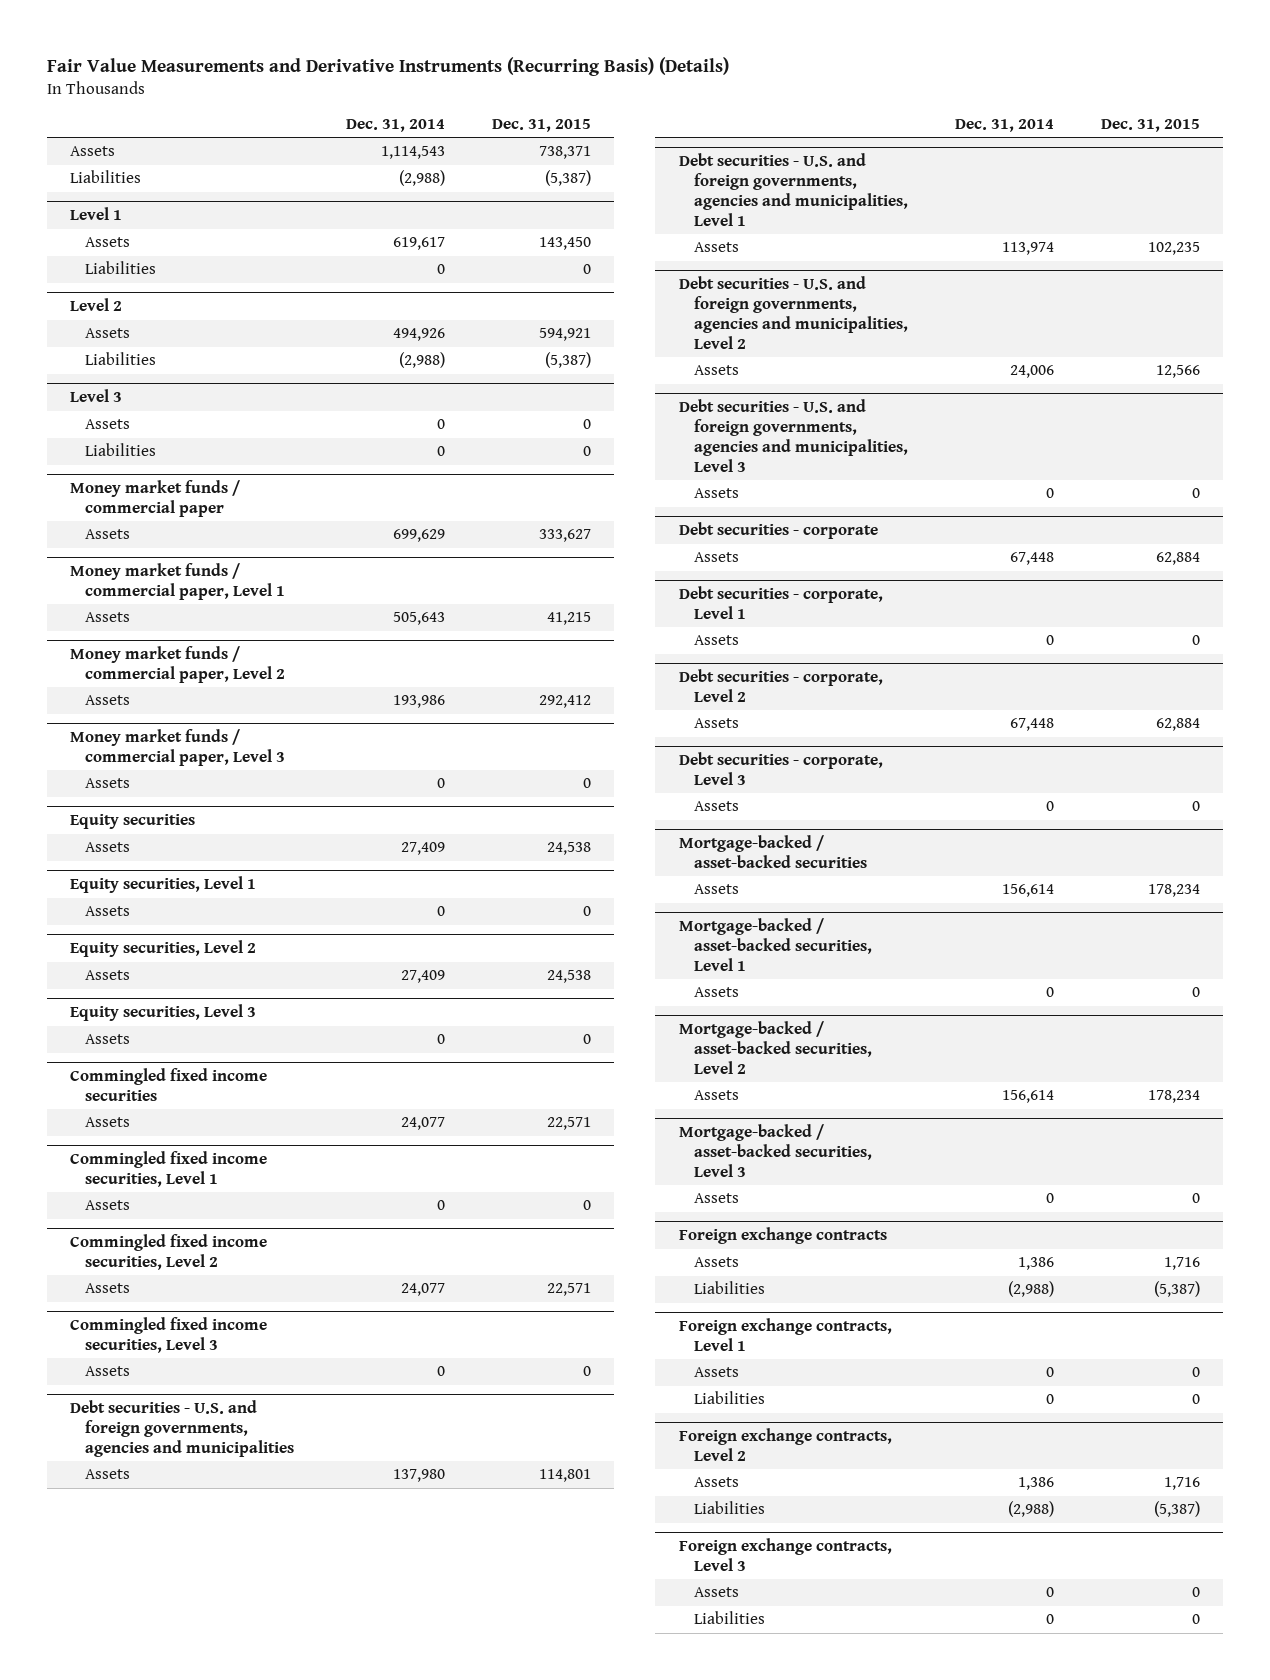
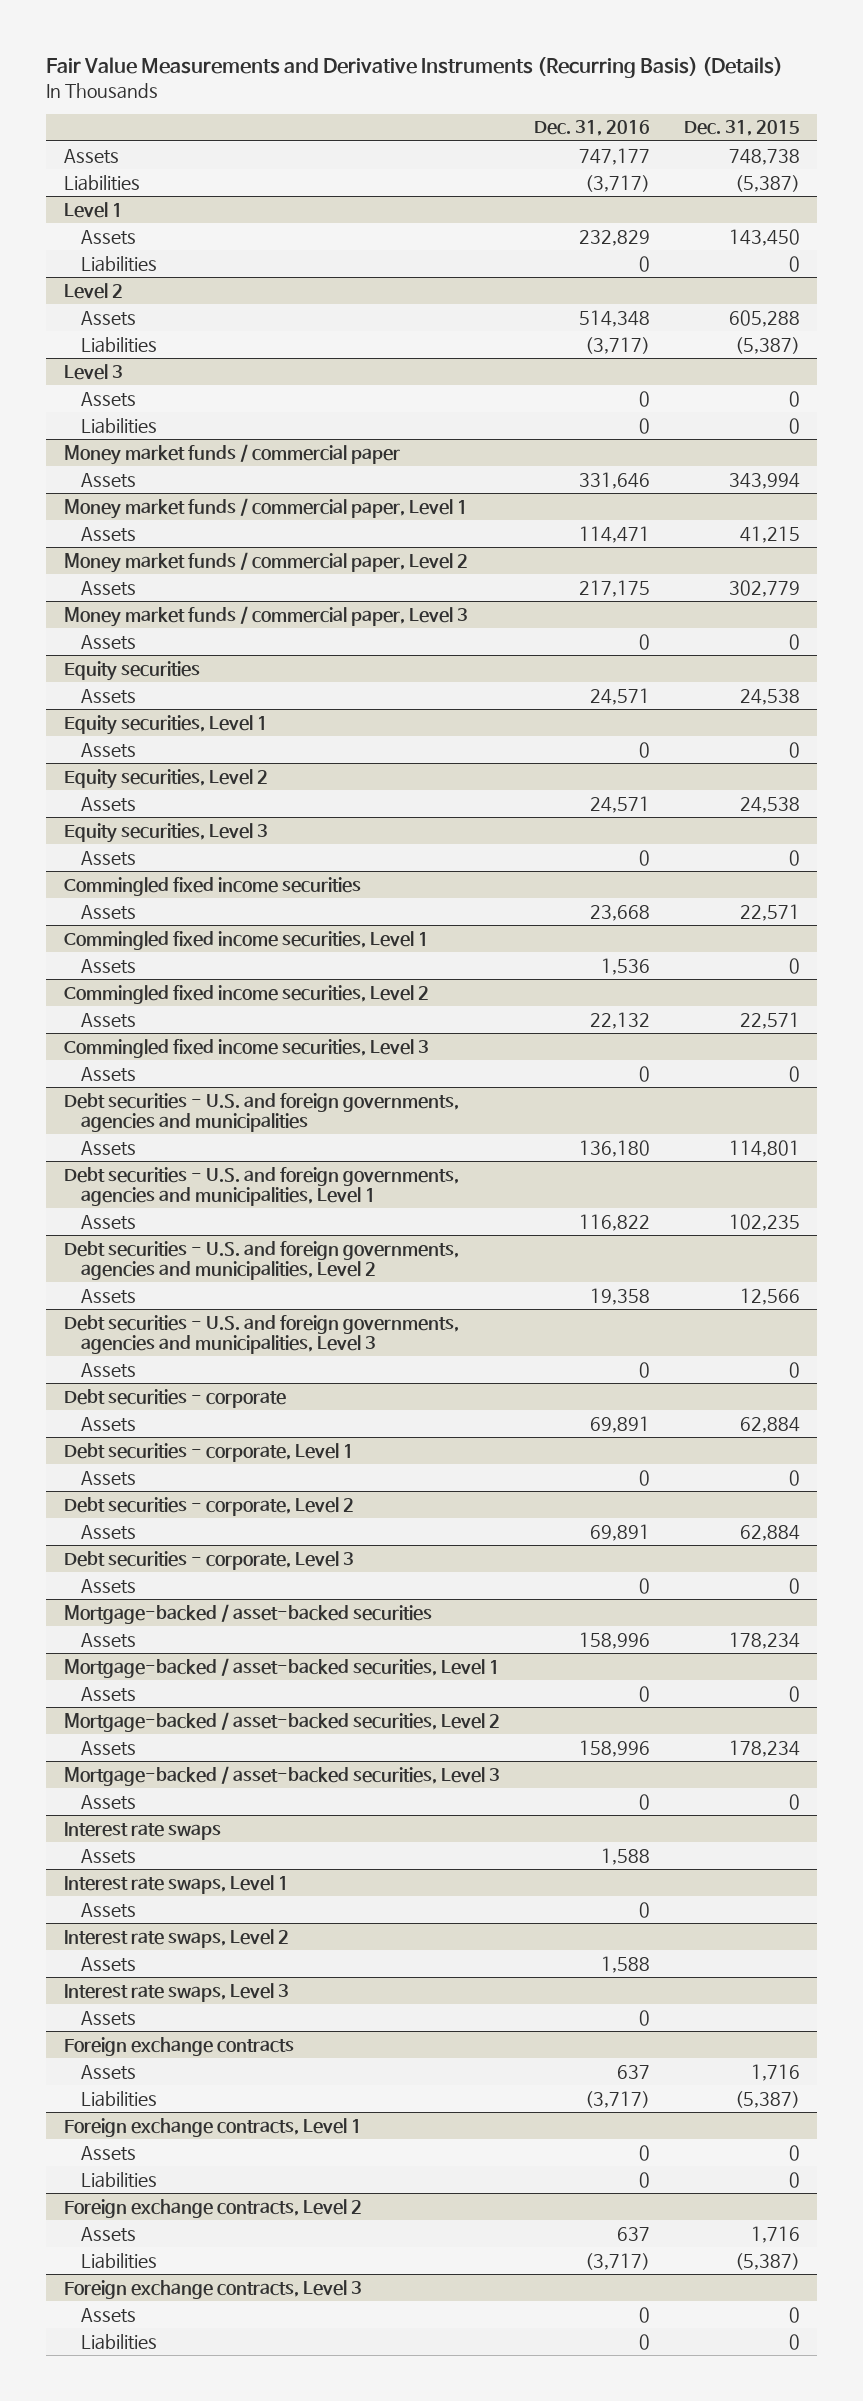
- | Dec. 31, 2014 | Dec. 31, 2015
+ | Dec. 31, 2016 | Dec. 31, 2015
- Assets | 1,114,543 | 738,371
+ Assets | 747,177 | 748,738
@ Level 2
- Assets | 494,926 | 594,921
+ Assets | 514,348 | 605,288
@ Money market funds / commercial paper
- Assets | 699,629 | 333,627
+ Assets | 331,646 | 343,994
@ Money market funds / commercial paper, Level 2
- Assets | 193,986 | 292,412
+ Assets | 217,175 | 302,779
+ Interest rate swaps
+ Assets | 1,588 |
+ Interest rate swaps, Level 1
+ Assets | 0 |
+ Interest rate swaps, Level 2
+ Assets | 1,588 |
+ Interest rate swaps, Level 3
+ Assets | 0 |

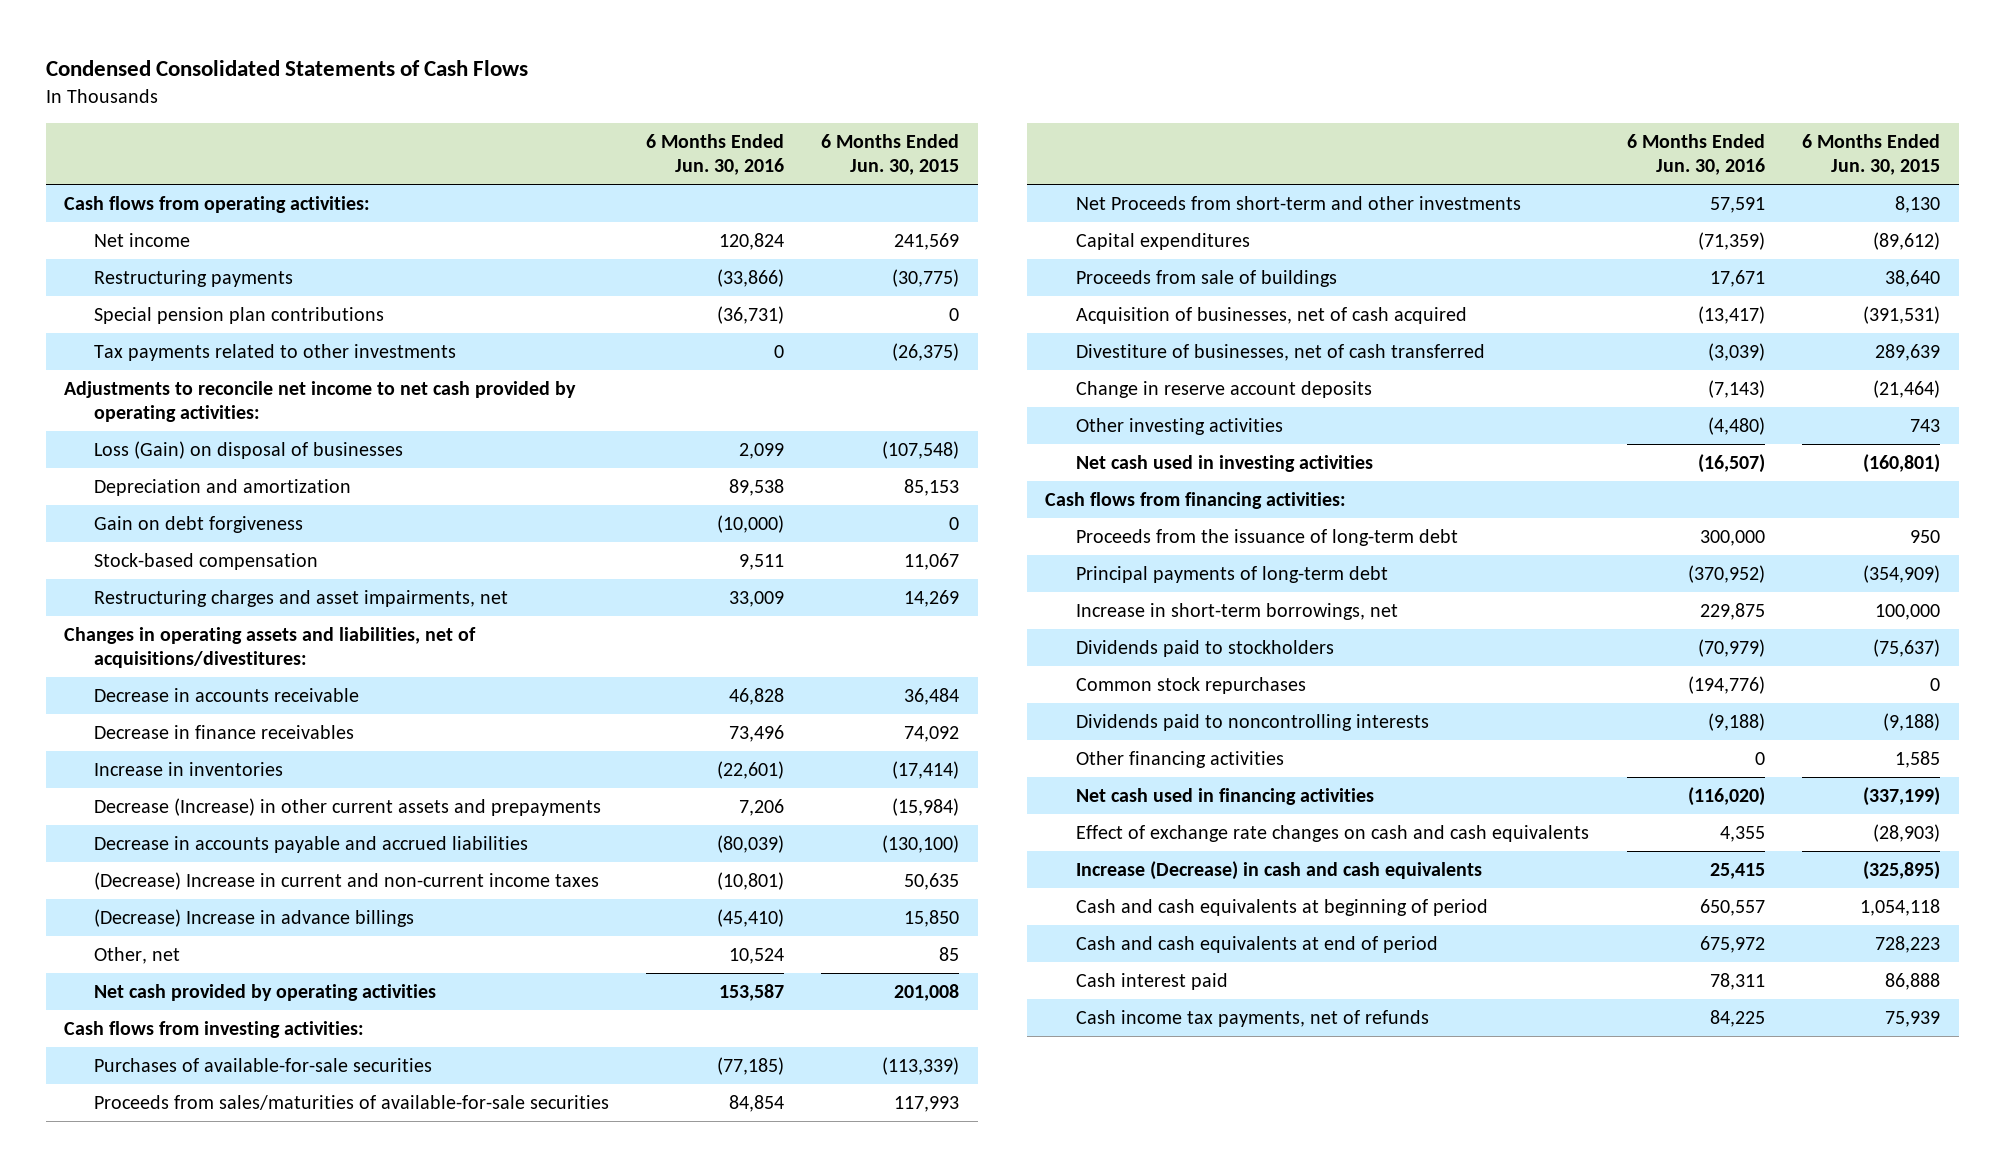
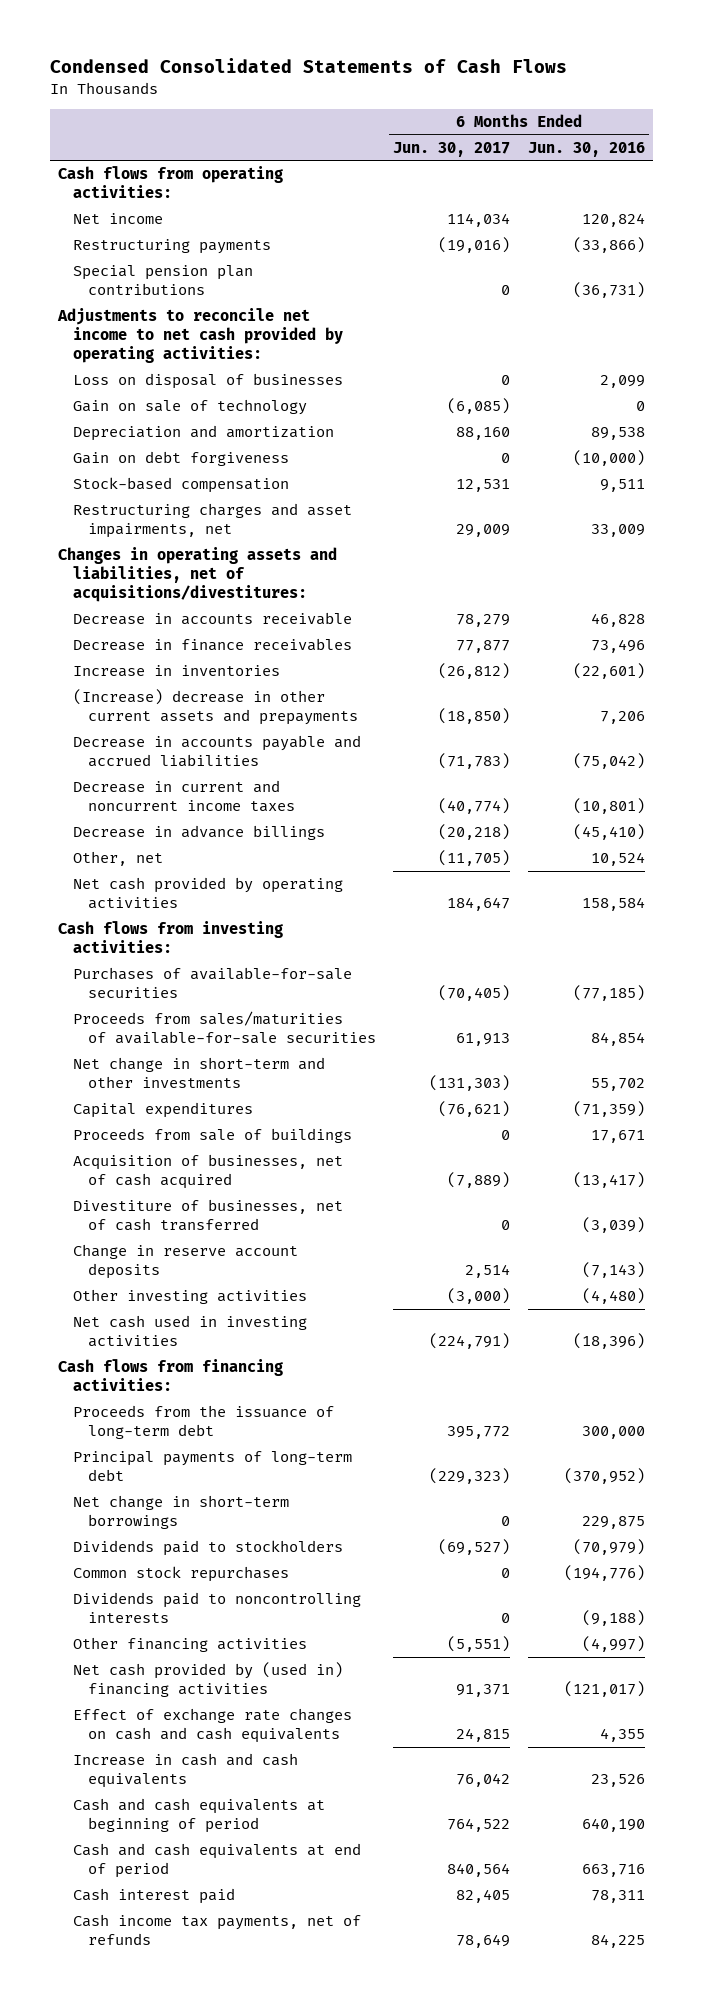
- | 6 Months Ended Jun. 30, 2016 | 6 Months Ended Jun. 30, 2015
+ | 6 Months Ended Jun. 30, 2017 | 6 Months Ended Jun. 30, 2016
- Tax payments related to other investments | 0 | (26,375)
- Loss (Gain) on disposal of businesses | 2,099 | (107,548)
+ Loss on disposal of businesses | 0 | 2,099
+ Gain on sale of technology | (6,085) | 0
- Decrease (Increase) in other current assets and prepayments | 7,206 | (15,984)
- Decrease in accounts payable and accrued liabilities | (80,039) | (130,100)
- (Decrease) Increase in current and non-current income taxes | (10,801) | 50,635
- (Decrease) Increase in advance billings | (45,410) | 15,850
+ (Increase) decrease in other current assets and prepayments | (18,850) | 7,206
+ Decrease in accounts payable and accrued liabilities | (71,783) | (75,042)
+ Decrease in current and noncurrent income taxes | (40,774) | (10,801)
+ Decrease in advance billings | (20,218) | (45,410)
- Net cash provided by operating activities | 153,587 | 201,008
+ Net cash provided by operating activities | 184,647 | 158,584
- Net Proceeds from short-term and other investments | 57,591 | 8,130
+ Net change in short-term and other investments | (131,303) | 55,702
- Net cash used in investing activities | (16,507) | (160,801)
+ Net cash used in investing activities | (224,791) | (18,396)
- Increase in short-term borrowings, net | 229,875 | 100,000
+ Net change in short-term borrowings | 0 | 229,875
- Other financing activities | 0 | 1,585
- Net cash used in financing activities | (116,020) | (337,199)
+ Other financing activities | (5,551) | (4,997)
+ Net cash provided by (used in) financing activities | 91,371 | (121,017)
- Increase (Decrease) in cash and cash equivalents | 25,415 | (325,895)
- Cash and cash equivalents at beginning of period | 650,557 | 1,054,118
- Cash and cash equivalents at end of period | 675,972 | 728,223
+ Increase in cash and cash equivalents | 76,042 | 23,526
+ Cash and cash equivalents at beginning of period | 764,522 | 640,190
+ Cash and cash equivalents at end of period | 840,564 | 663,716

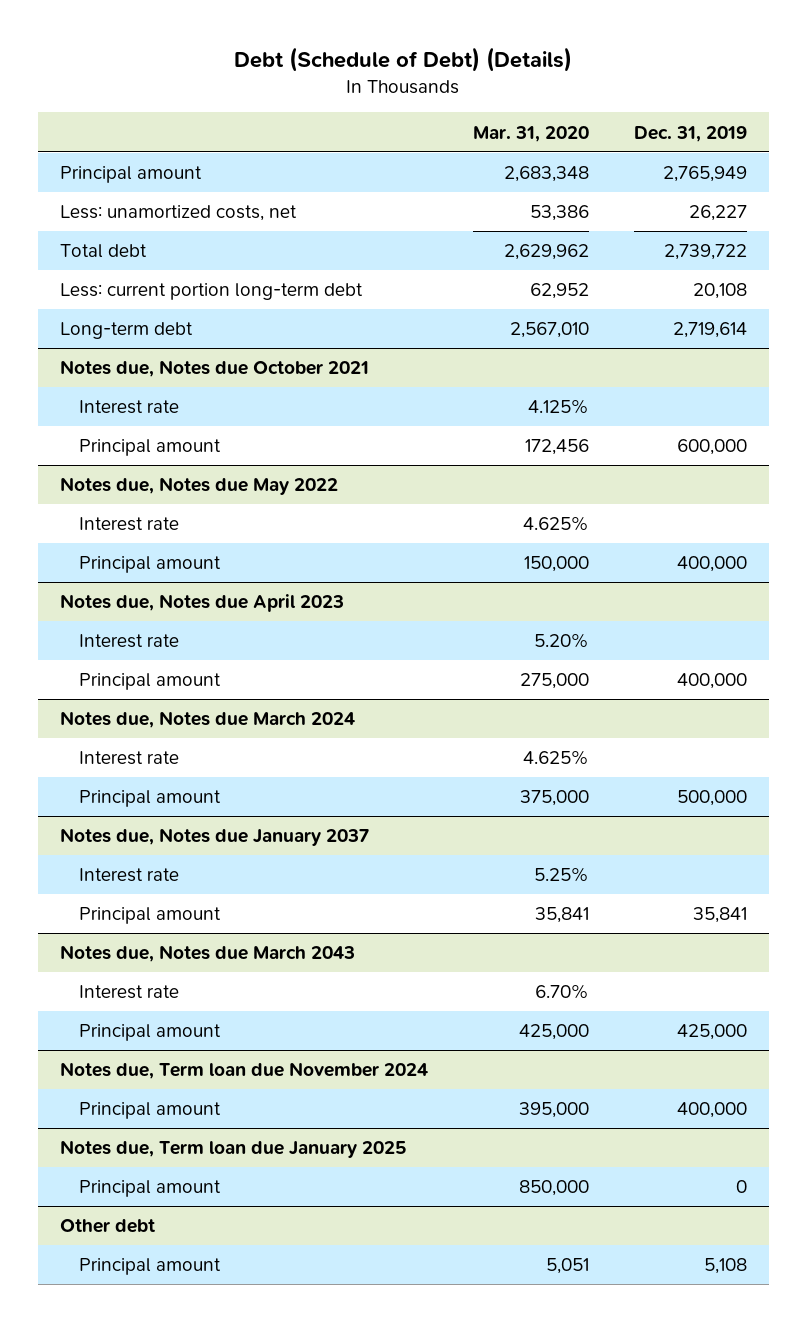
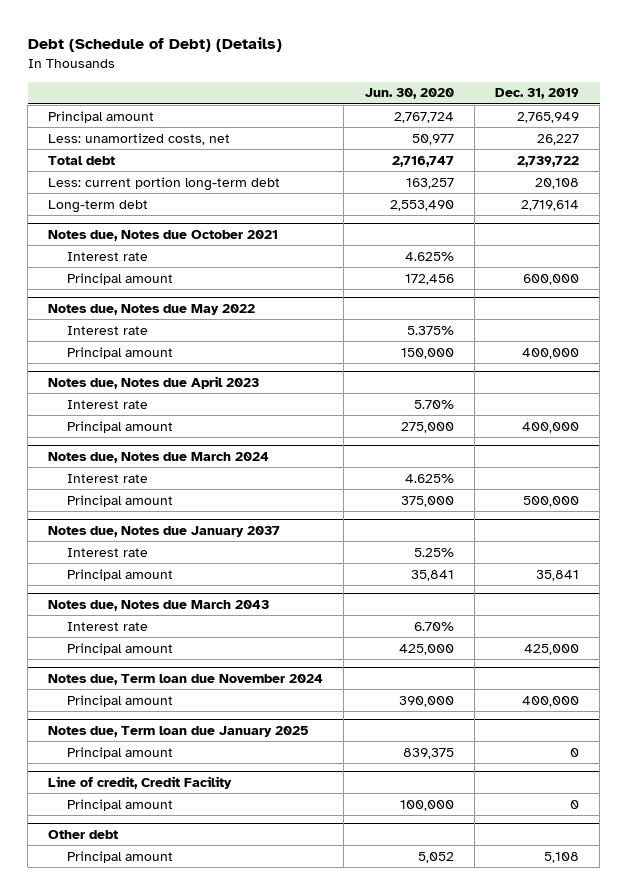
- | Mar. 31, 2020 | Dec. 31, 2019
+ | Jun. 30, 2020 | Dec. 31, 2019
+ Line of credit, Credit Facility
+ Principal amount | 100,000 | 0

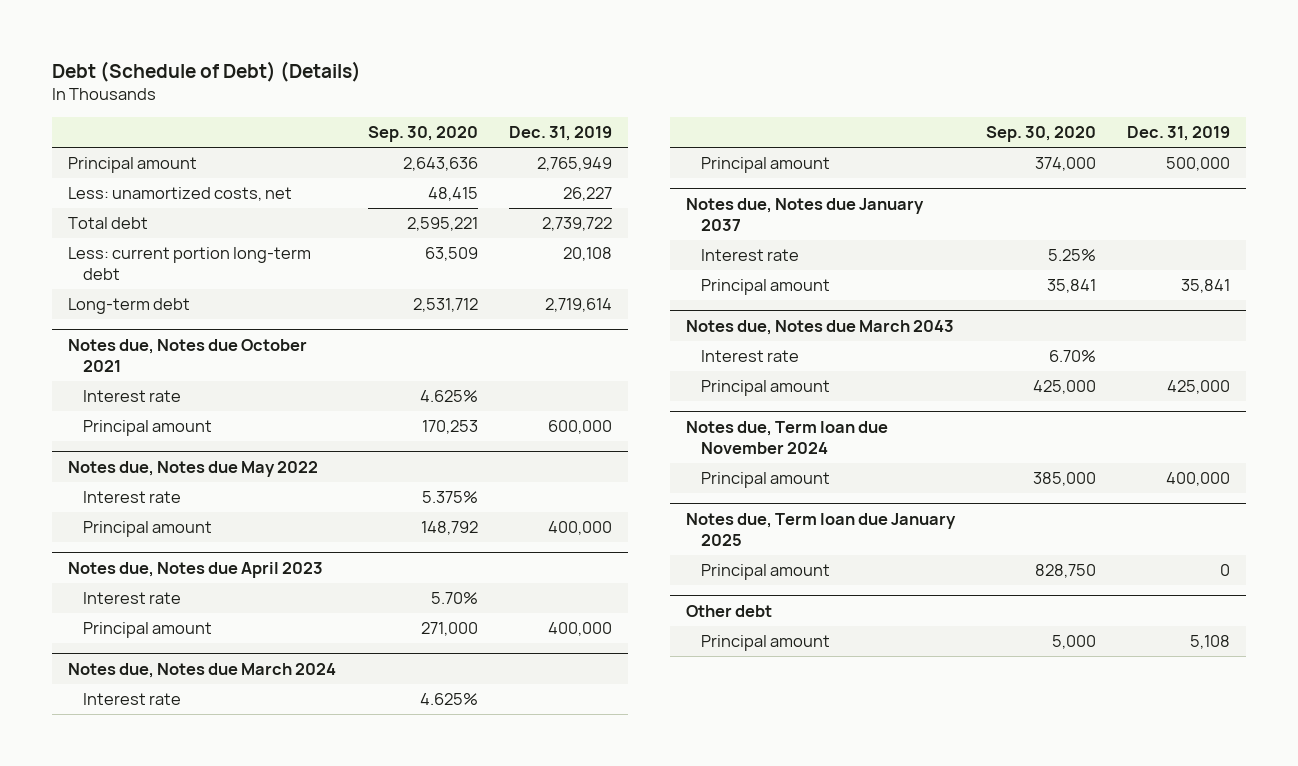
- | Jun. 30, 2020 | Dec. 31, 2019
+ | Sep. 30, 2020 | Dec. 31, 2019
- Line of credit, Credit Facility
- Principal amount | 100,000 | 0

